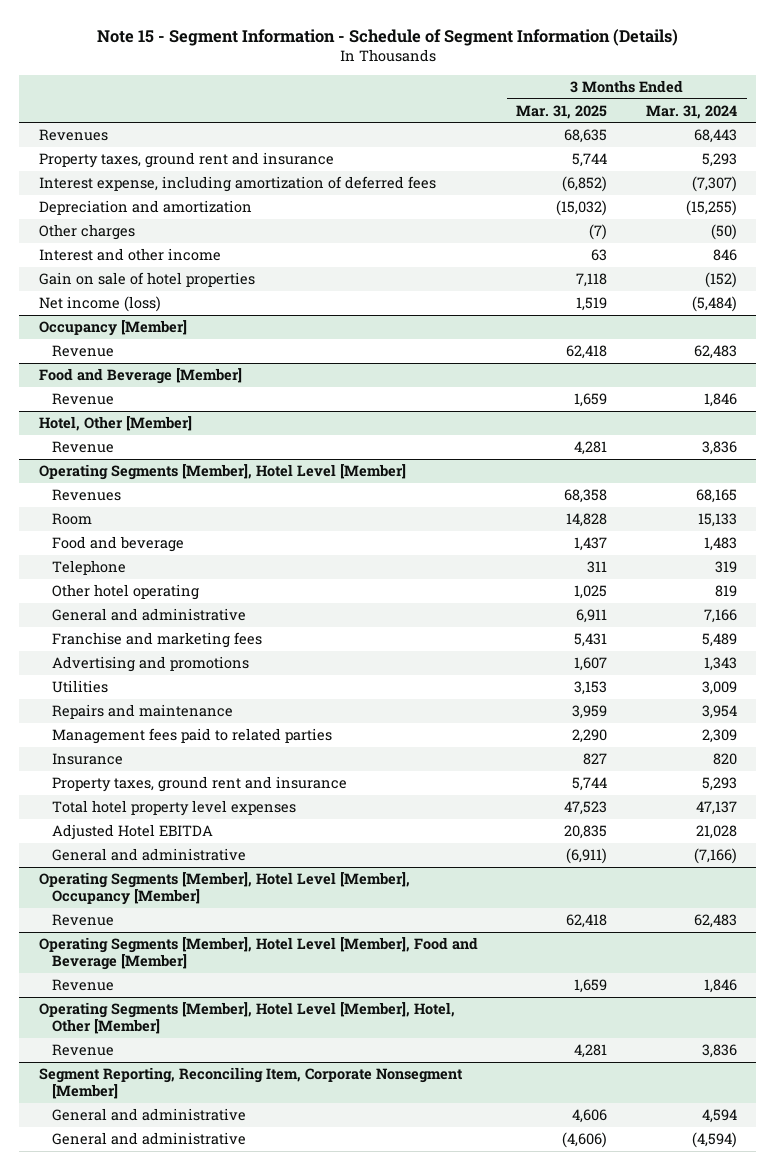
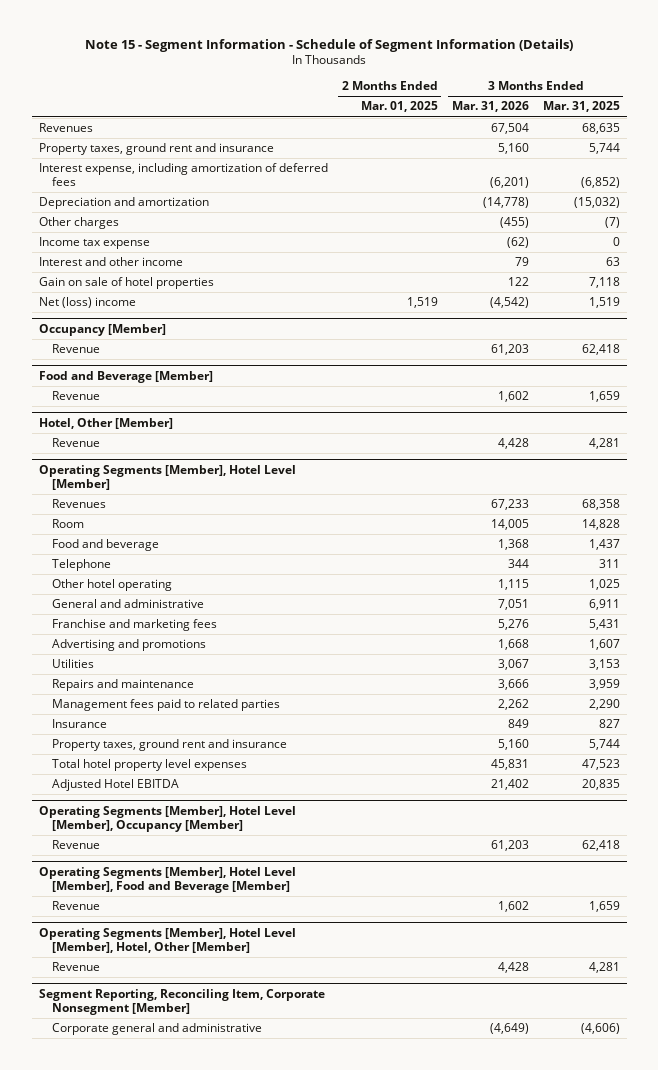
- | 3 Months Ended Mar. 31, 2025 | 3 Months Ended Mar. 31, 2024
+ | 2 Months Ended Mar. 01, 2025 | 3 Months Ended Mar. 31, 2026 | 3 Months Ended Mar. 31, 2025
+ Income tax expense | | (62) | 0
- Net income (loss) | 1,519 | (5,484)
+ Net (loss) income | 1,519 | (4,542) | 1,519
@ Operating Segments [Member], Hotel Level [Member]
- General and administrative | (6,911) | (7,166)
@ Segment Reporting, Reconciling Item, Corporate Nonsegment [Member]
- General and administrative | 4,606 | 4,594
- General and administrative | (4,606) | (4,594)
+ Corporate general and administrative | | (4,649) | (4,606)

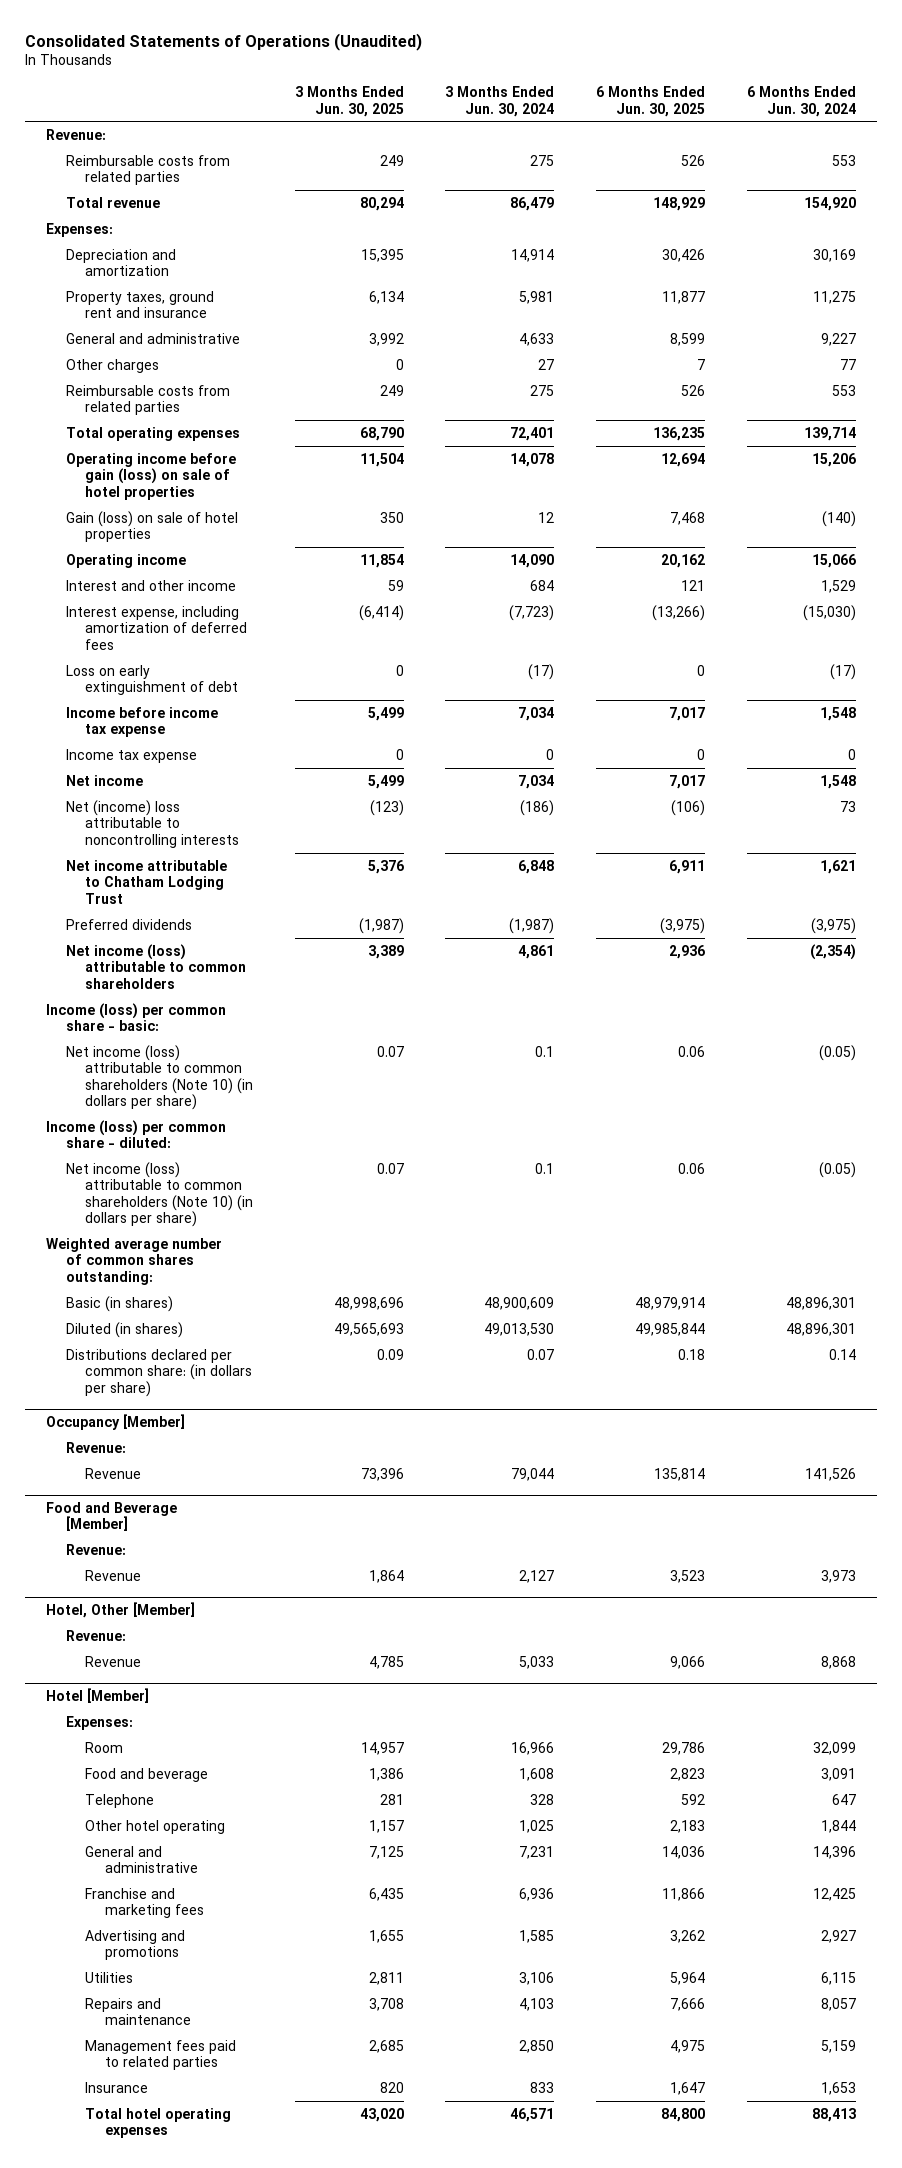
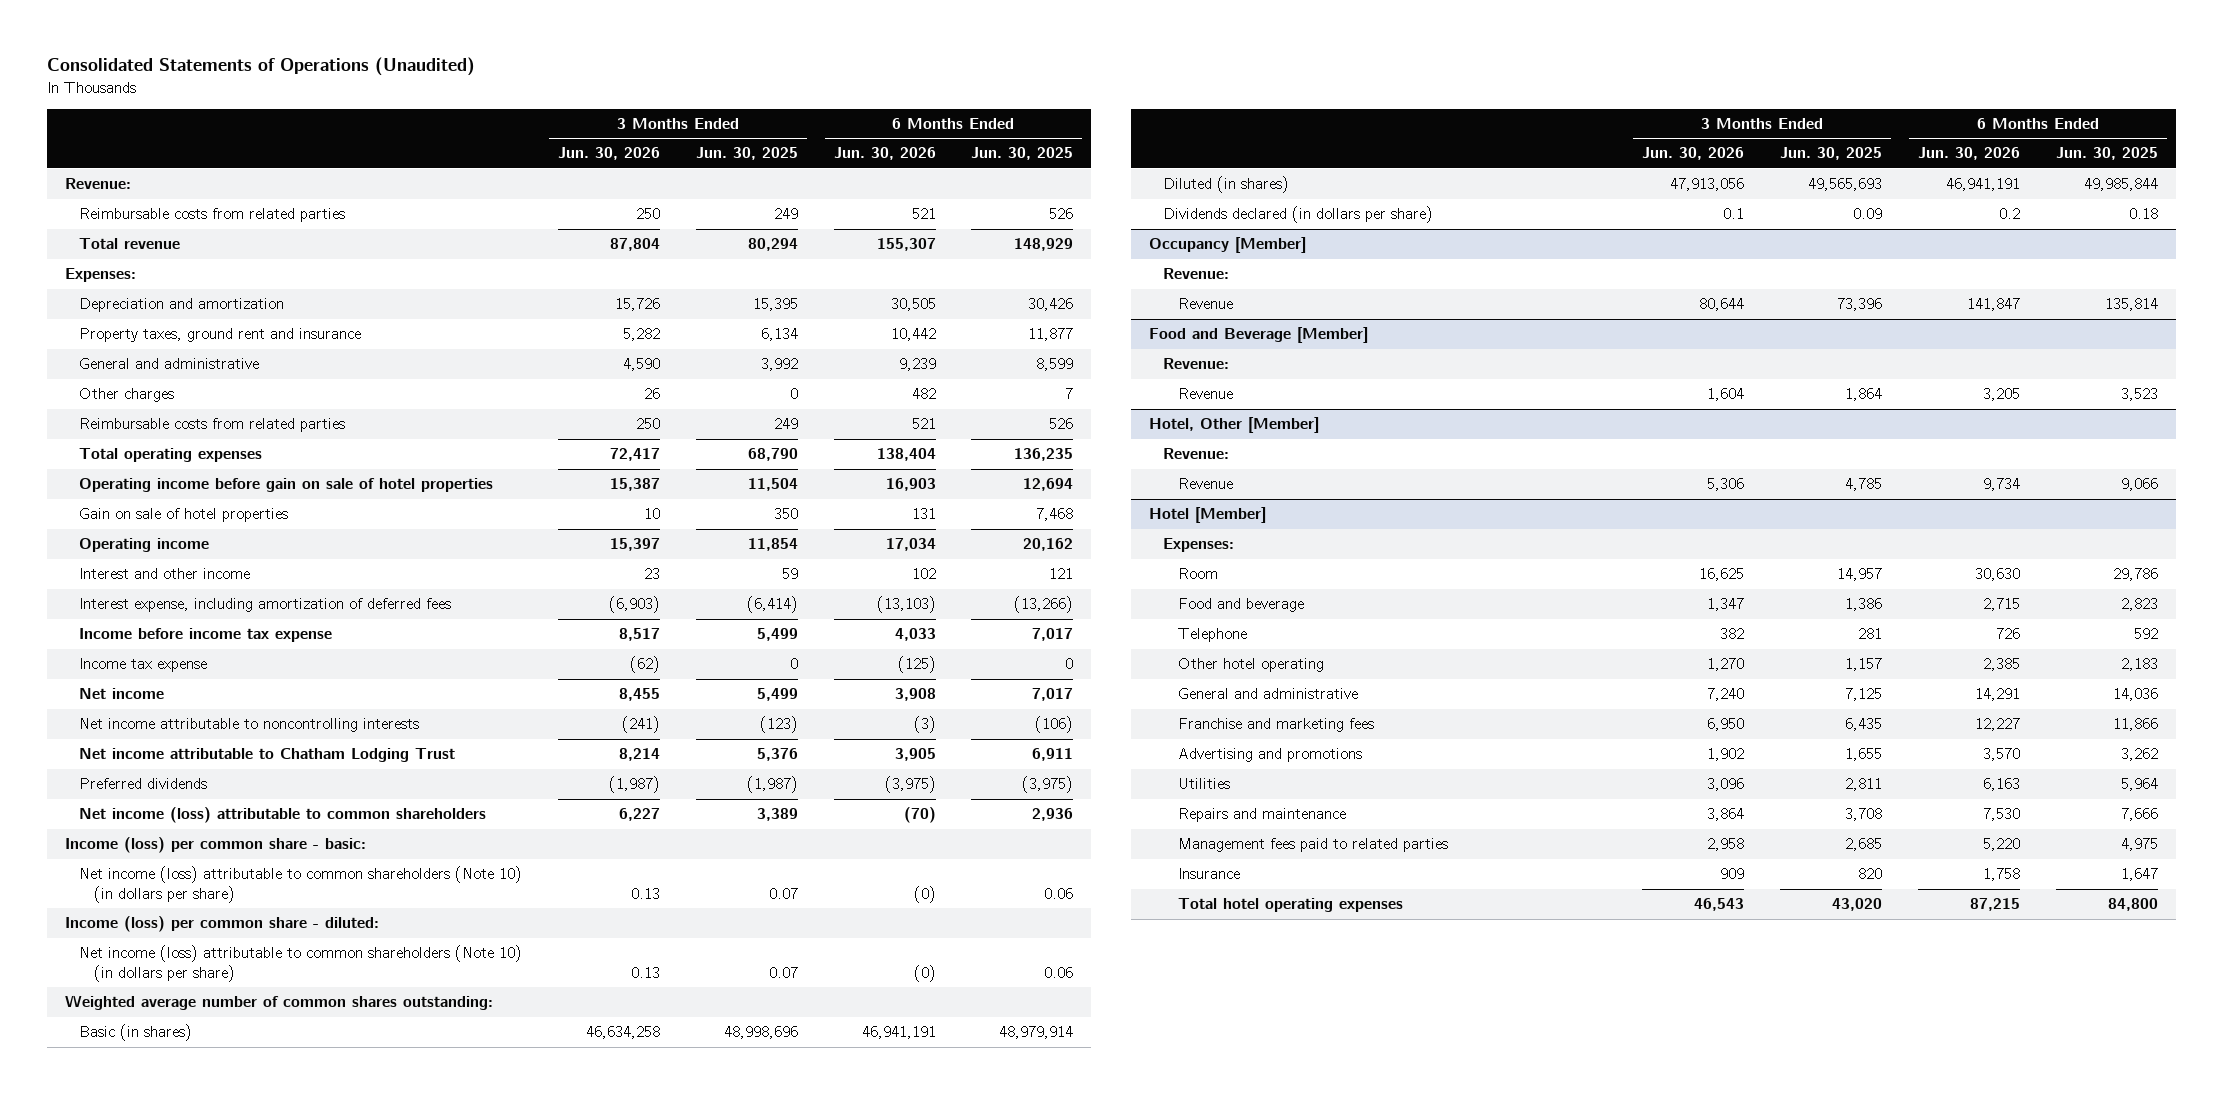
- | 3 Months Ended Jun. 30, 2025 | 3 Months Ended Jun. 30, 2024 | 6 Months Ended Jun. 30, 2025 | 6 Months Ended Jun. 30, 2024
+ | 3 Months Ended Jun. 30, 2026 | 3 Months Ended Jun. 30, 2025 | 6 Months Ended Jun. 30, 2026 | 6 Months Ended Jun. 30, 2025
- Operating income before gain (loss) on sale of hotel properties | 11,504 | 14,078 | 12,694 | 15,206
- Gain (loss) on sale of hotel properties | 350 | 12 | 7,468 | (140)
+ Operating income before gain on sale of hotel properties | 15,387 | 11,504 | 16,903 | 12,694
+ Gain on sale of hotel properties | 10 | 350 | 131 | 7,468
- Loss on early extinguishment of debt | 0 | (17) | 0 | (17)
- Net (income) loss attributable to noncontrolling interests | (123) | (186) | (106) | 73
+ Net income attributable to noncontrolling interests | (241) | (123) | (3) | (106)
- Distributions declared per common share: (in dollars per share) | 0.09 | 0.07 | 0.18 | 0.14
+ Dividends declared (in dollars per share) | 0.1 | 0.09 | 0.2 | 0.18

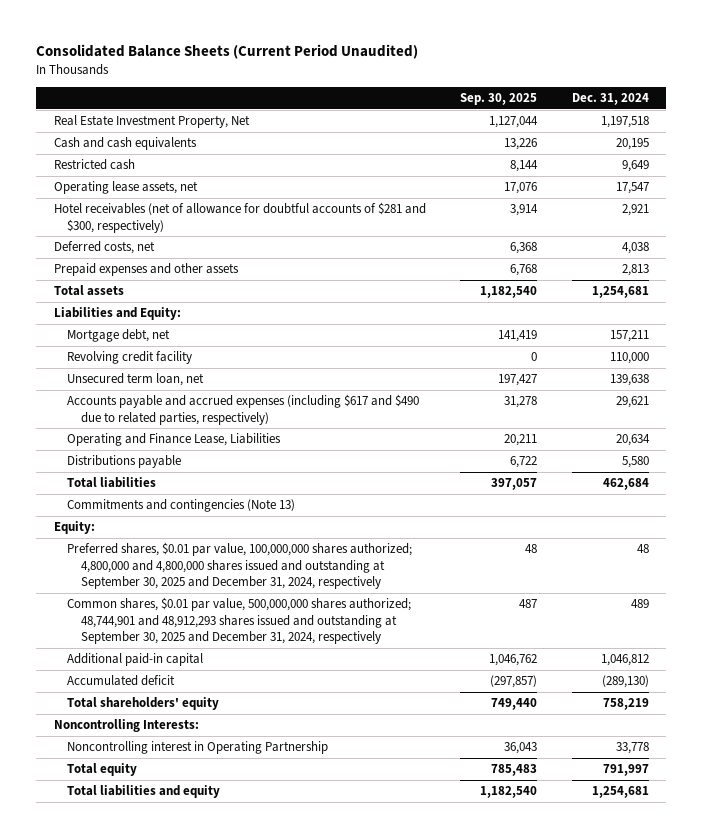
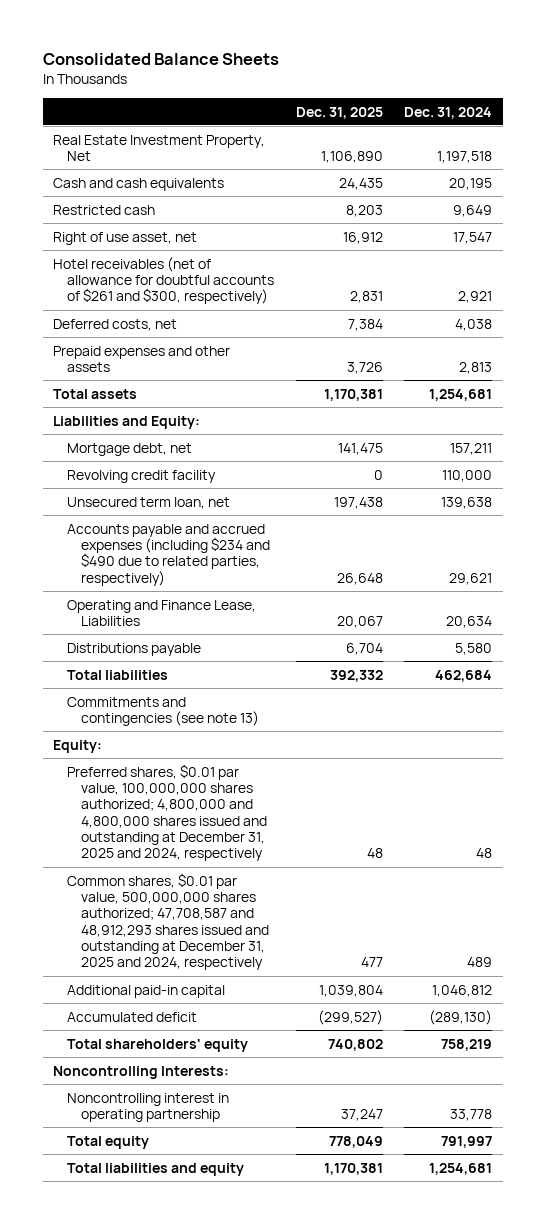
- Consolidated Balance Sheets (Current Period Unaudited)
+ Consolidated Balance Sheets
- | Sep. 30, 2025 | Dec. 31, 2024
+ | Dec. 31, 2025 | Dec. 31, 2024
- Operating lease assets, net | 17,076 | 17,547
- Hotel receivables (net of allowance for doubtful accounts of $281 and $300, respectively) | 3,914 | 2,921
+ Right of use asset, net | 16,912 | 17,547
+ Hotel receivables (net of allowance for doubtful accounts of $261 and $300, respectively) | 2,831 | 2,921
- Accounts payable and accrued expenses (including $617 and $490 due to related parties, respectively) | 31,278 | 29,621
+ Accounts payable and accrued expenses (including $234 and $490 due to related parties, respectively) | 26,648 | 29,621
- Commitments and contingencies (Note 13)
+ Commitments and contingencies (see note 13)
- Preferred shares, $0.01 par value, 100,000,000 shares authorized; 4,800,000 and 4,800,000 shares issued and outstanding at September 30, 2025 and December 31, 2024, respectively | 48 | 48
- Common shares, $0.01 par value, 500,000,000 shares authorized; 48,744,901 and 48,912,293 shares issued and outstanding at September 30, 2025 and December 31, 2024, respectively | 487 | 489
+ Preferred shares, $0.01 par value, 100,000,000 shares authorized; 4,800,000 and 4,800,000 shares issued and outstanding at December 31, 2025 and 2024, respectively | 48 | 48
+ Common shares, $0.01 par value, 500,000,000 shares authorized; 47,708,587 and 48,912,293 shares issued and outstanding at December 31, 2025 and 2024, respectively | 477 | 489
- Noncontrolling interest in Operating Partnership | 36,043 | 33,778
+ Noncontrolling interest in operating partnership | 37,247 | 33,778

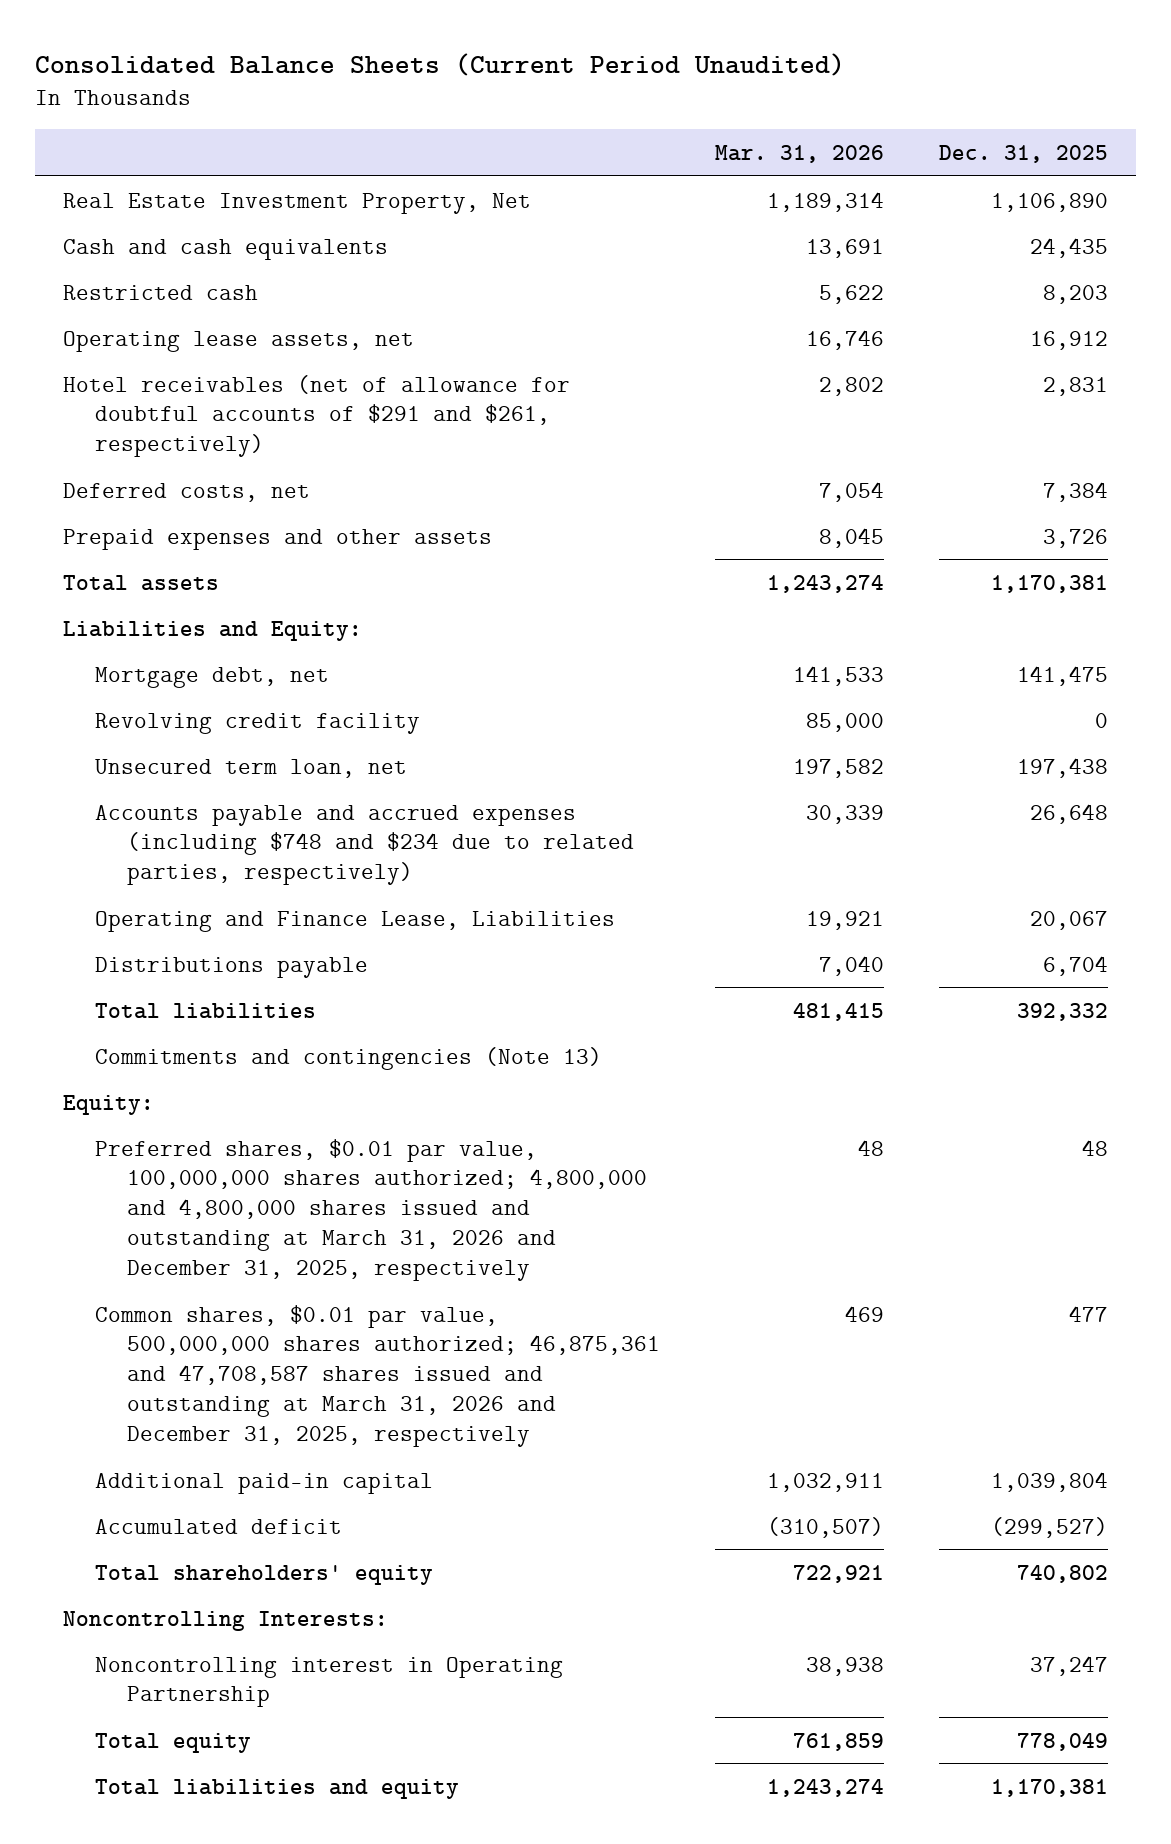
- Consolidated Balance Sheets
+ Consolidated Balance Sheets (Current Period Unaudited)
- | Dec. 31, 2025 | Dec. 31, 2024
+ | Mar. 31, 2026 | Dec. 31, 2025
- Right of use asset, net | 16,912 | 17,547
- Hotel receivables (net of allowance for doubtful accounts of $261 and $300, respectively) | 2,831 | 2,921
+ Operating lease assets, net | 16,746 | 16,912
+ Hotel receivables (net of allowance for doubtful accounts of $291 and $261, respectively) | 2,802 | 2,831
- Accounts payable and accrued expenses (including $234 and $490 due to related parties, respectively) | 26,648 | 29,621
+ Accounts payable and accrued expenses (including $748 and $234 due to related parties, respectively) | 30,339 | 26,648
- Commitments and contingencies (see note 13)
+ Commitments and contingencies (Note 13)
- Preferred shares, $0.01 par value, 100,000,000 shares authorized; 4,800,000 and 4,800,000 shares issued and outstanding at December 31, 2025 and 2024, respectively | 48 | 48
- Common shares, $0.01 par value, 500,000,000 shares authorized; 47,708,587 and 48,912,293 shares issued and outstanding at December 31, 2025 and 2024, respectively | 477 | 489
+ Preferred shares, $0.01 par value, 100,000,000 shares authorized; 4,800,000 and 4,800,000 shares issued and outstanding at March 31, 2026 and December 31, 2025, respectively | 48 | 48
+ Common shares, $0.01 par value, 500,000,000 shares authorized; 46,875,361 and 47,708,587 shares issued and outstanding at March 31, 2026 and December 31, 2025, respectively | 469 | 477
- Noncontrolling interest in operating partnership | 37,247 | 33,778
+ Noncontrolling interest in Operating Partnership | 38,938 | 37,247

